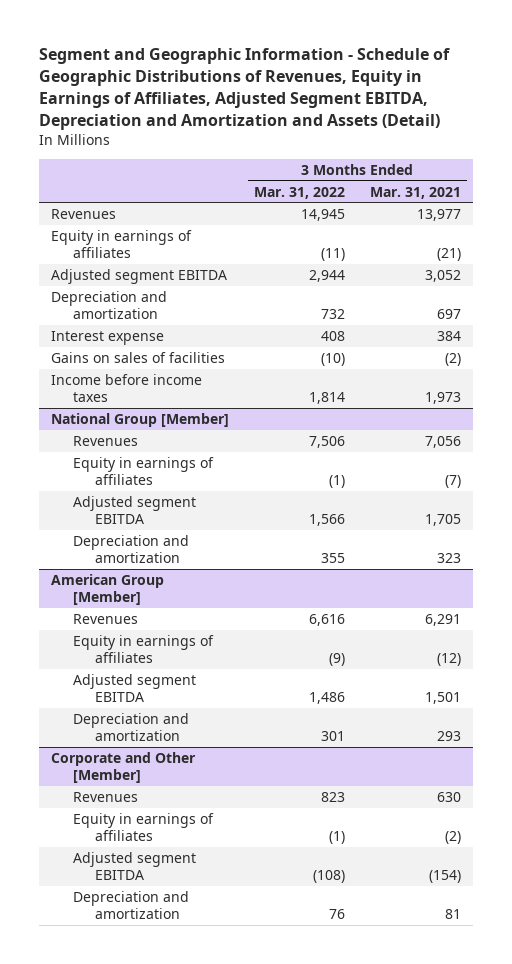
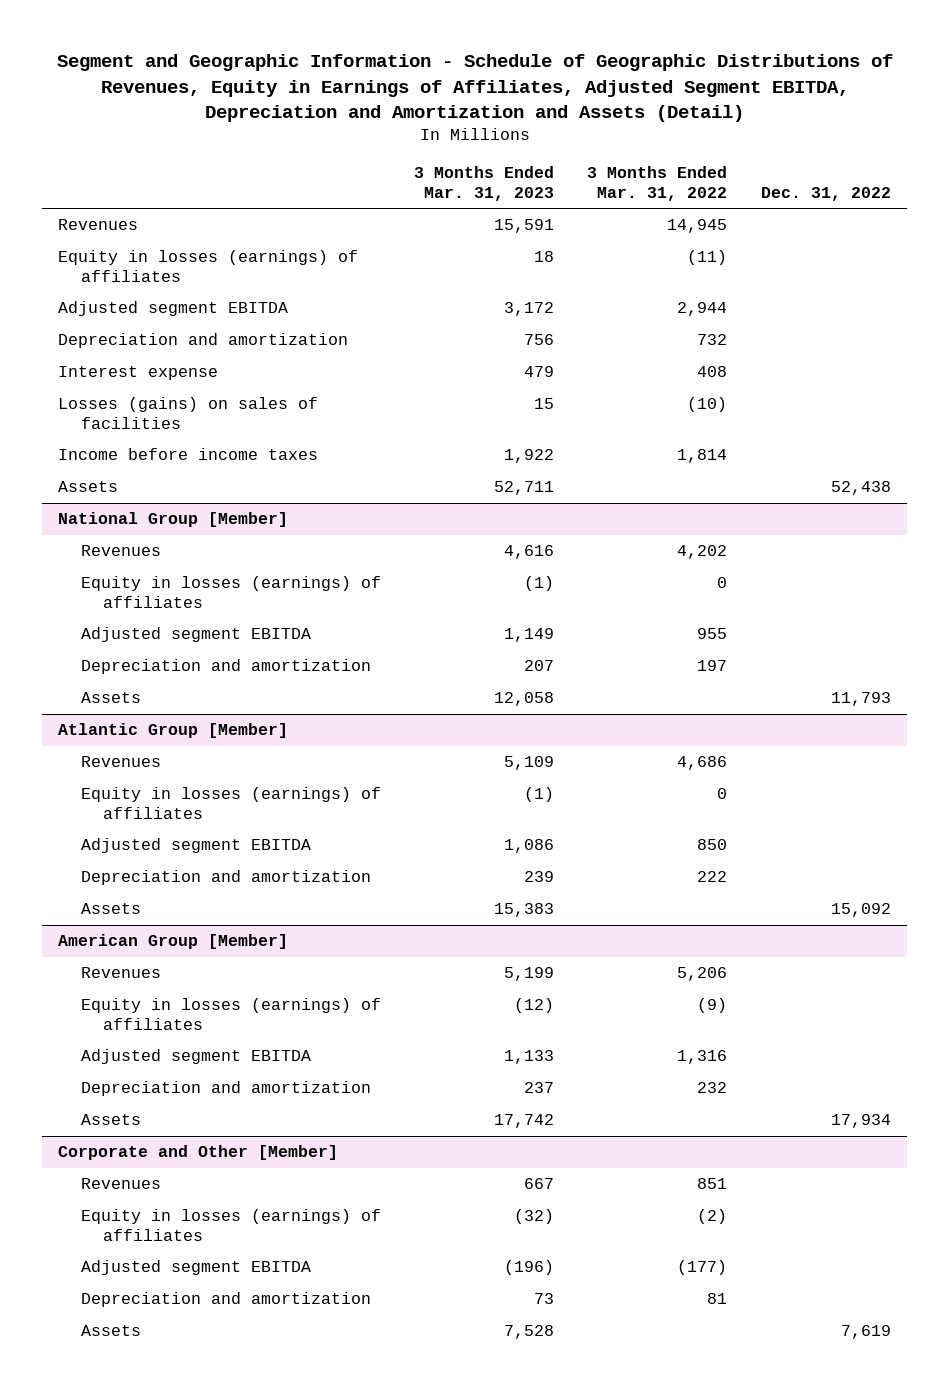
- | 3 Months Ended Mar. 31, 2022 | 3 Months Ended Mar. 31, 2021
+ | 3 Months Ended Mar. 31, 2023 | 3 Months Ended Mar. 31, 2022 | Dec. 31, 2022
- Equity in earnings of affiliates | (11) | (21)
+ Equity in losses (earnings) of affiliates | 18 | (11) |
- Gains on sales of facilities | (10) | (2)
+ Losses (gains) on sales of facilities | 15 | (10) |
+ Assets | 52,711 | | 52,438
@ National Group [Member]
- Revenues | 7,506 | 7,056
- Equity in earnings of affiliates | (1) | (7)
- Adjusted segment EBITDA | 1,566 | 1,705
- Depreciation and amortization | 355 | 323
+ Revenues | 4,616 | 4,202 |
+ Equity in losses (earnings) of affiliates | (1) | 0 |
+ Adjusted segment EBITDA | 1,149 | 955 |
+ Depreciation and amortization | 207 | 197 |
+ Assets | 12,058 | | 11,793
+ Atlantic Group [Member]
+ Revenues | 5,109 | 4,686 |
+ Equity in losses (earnings) of affiliates | (1) | 0 |
+ Adjusted segment EBITDA | 1,086 | 850 |
+ Depreciation and amortization | 239 | 222 |
+ Assets | 15,383 | | 15,092
@ American Group [Member]
- Revenues | 6,616 | 6,291
- Equity in earnings of affiliates | (9) | (12)
- Adjusted segment EBITDA | 1,486 | 1,501
- Depreciation and amortization | 301 | 293
+ Revenues | 5,199 | 5,206 |
+ Equity in losses (earnings) of affiliates | (12) | (9) |
+ Adjusted segment EBITDA | 1,133 | 1,316 |
+ Depreciation and amortization | 237 | 232 |
+ Assets | 17,742 | | 17,934
@ Corporate and Other [Member]
- Revenues | 823 | 630
- Equity in earnings of affiliates | (1) | (2)
- Adjusted segment EBITDA | (108) | (154)
- Depreciation and amortization | 76 | 81
+ Revenues | 667 | 851 |
+ Equity in losses (earnings) of affiliates | (32) | (2) |
+ Adjusted segment EBITDA | (196) | (177) |
+ Depreciation and amortization | 73 | 81 |
+ Assets | 7,528 | | 7,619

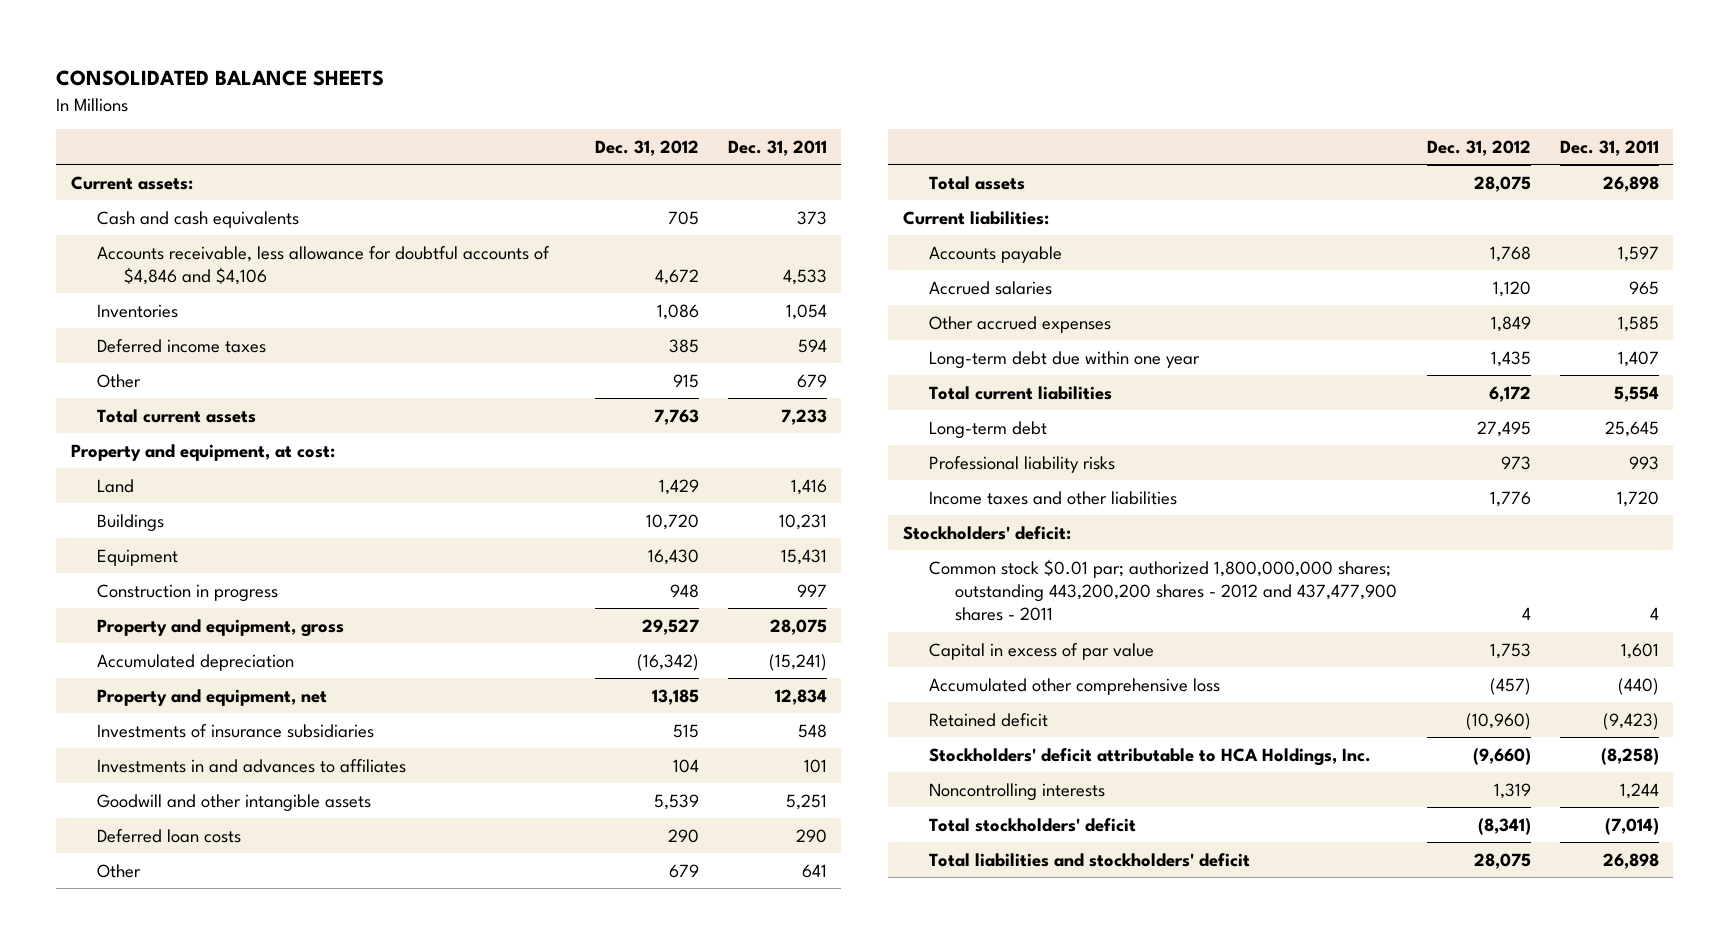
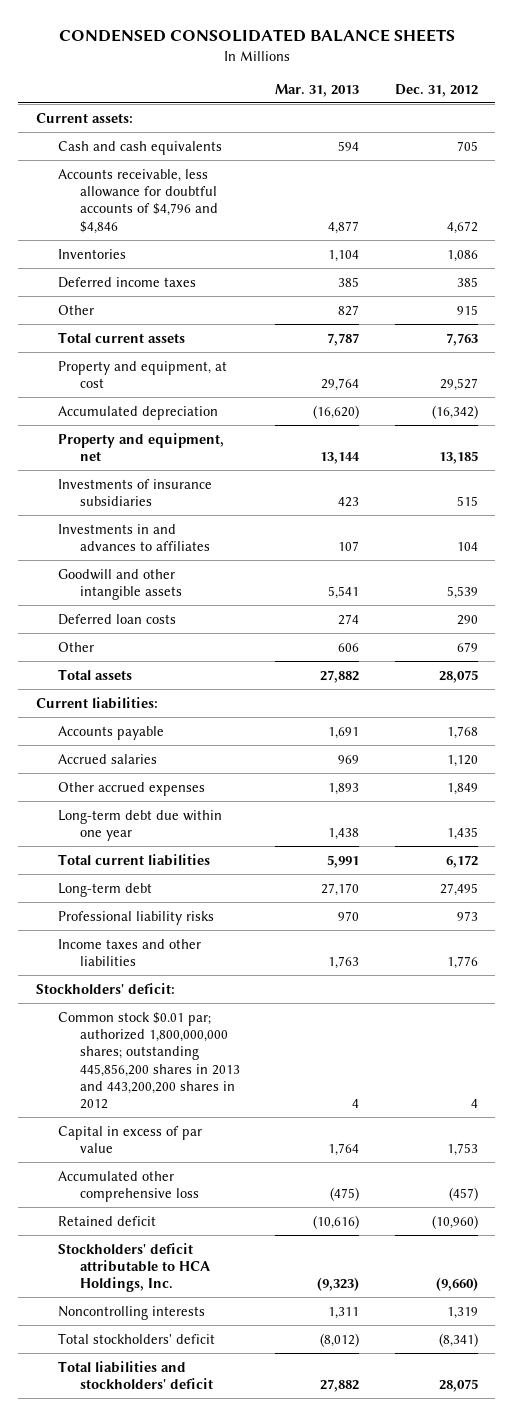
- CONSOLIDATED BALANCE SHEETS
+ CONDENSED CONSOLIDATED BALANCE SHEETS
- | Dec. 31, 2012 | Dec. 31, 2011
+ | Mar. 31, 2013 | Dec. 31, 2012
- Accounts receivable, less allowance for doubtful accounts of $4,846 and $4,106 | 4,672 | 4,533
+ Accounts receivable, less allowance for doubtful accounts of $4,796 and $4,846 | 4,877 | 4,672
- Property and equipment, at cost:
- Land | 1,429 | 1,416
- Buildings | 10,720 | 10,231
- Equipment | 16,430 | 15,431
- Construction in progress | 948 | 997
- Property and equipment, gross | 29,527 | 28,075
+ Property and equipment, at cost | 29,764 | 29,527
- Common stock $0.01 par; authorized 1,800,000,000 shares; outstanding 443,200,200 shares - 2012 and 437,477,900 shares - 2011 | 4 | 4
+ Common stock $0.01 par; authorized 1,800,000,000 shares; outstanding 445,856,200 shares in 2013 and 443,200,200 shares in 2012 | 4 | 4

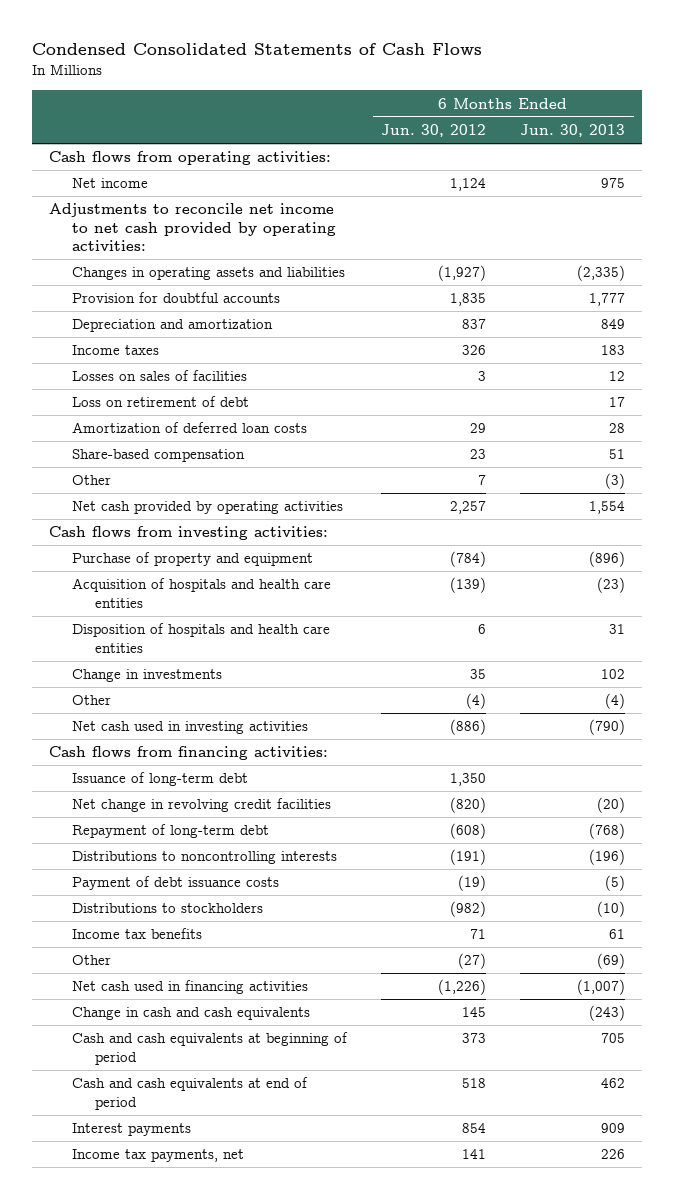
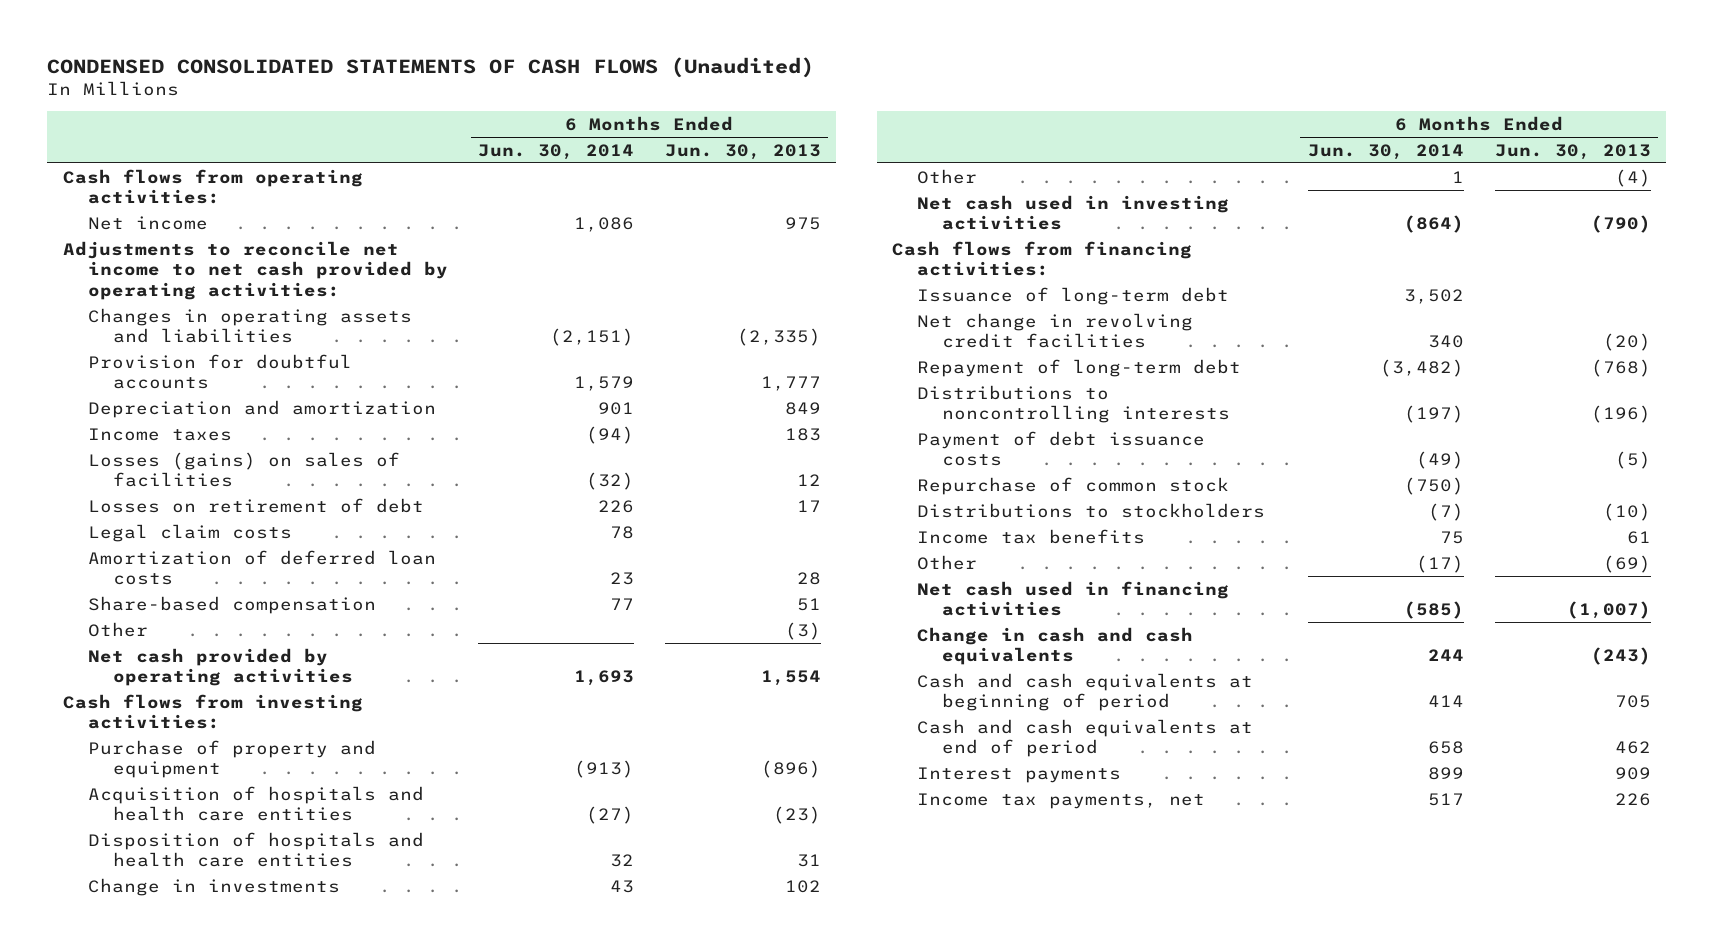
- Condensed Consolidated Statements of Cash Flows
+ CONDENSED CONSOLIDATED STATEMENTS OF CASH FLOWS (Unaudited)
- | 6 Months Ended Jun. 30, 2012 | 6 Months Ended Jun. 30, 2013
+ | 6 Months Ended Jun. 30, 2014 | 6 Months Ended Jun. 30, 2013
- Losses on sales of facilities | 3 | 12
- Loss on retirement of debt | | 17
+ Losses (gains) on sales of facilities | (32) | 12
+ Losses on retirement of debt | 226 | 17
+ Legal claim costs | 78 |
+ Repurchase of common stock | (750) |

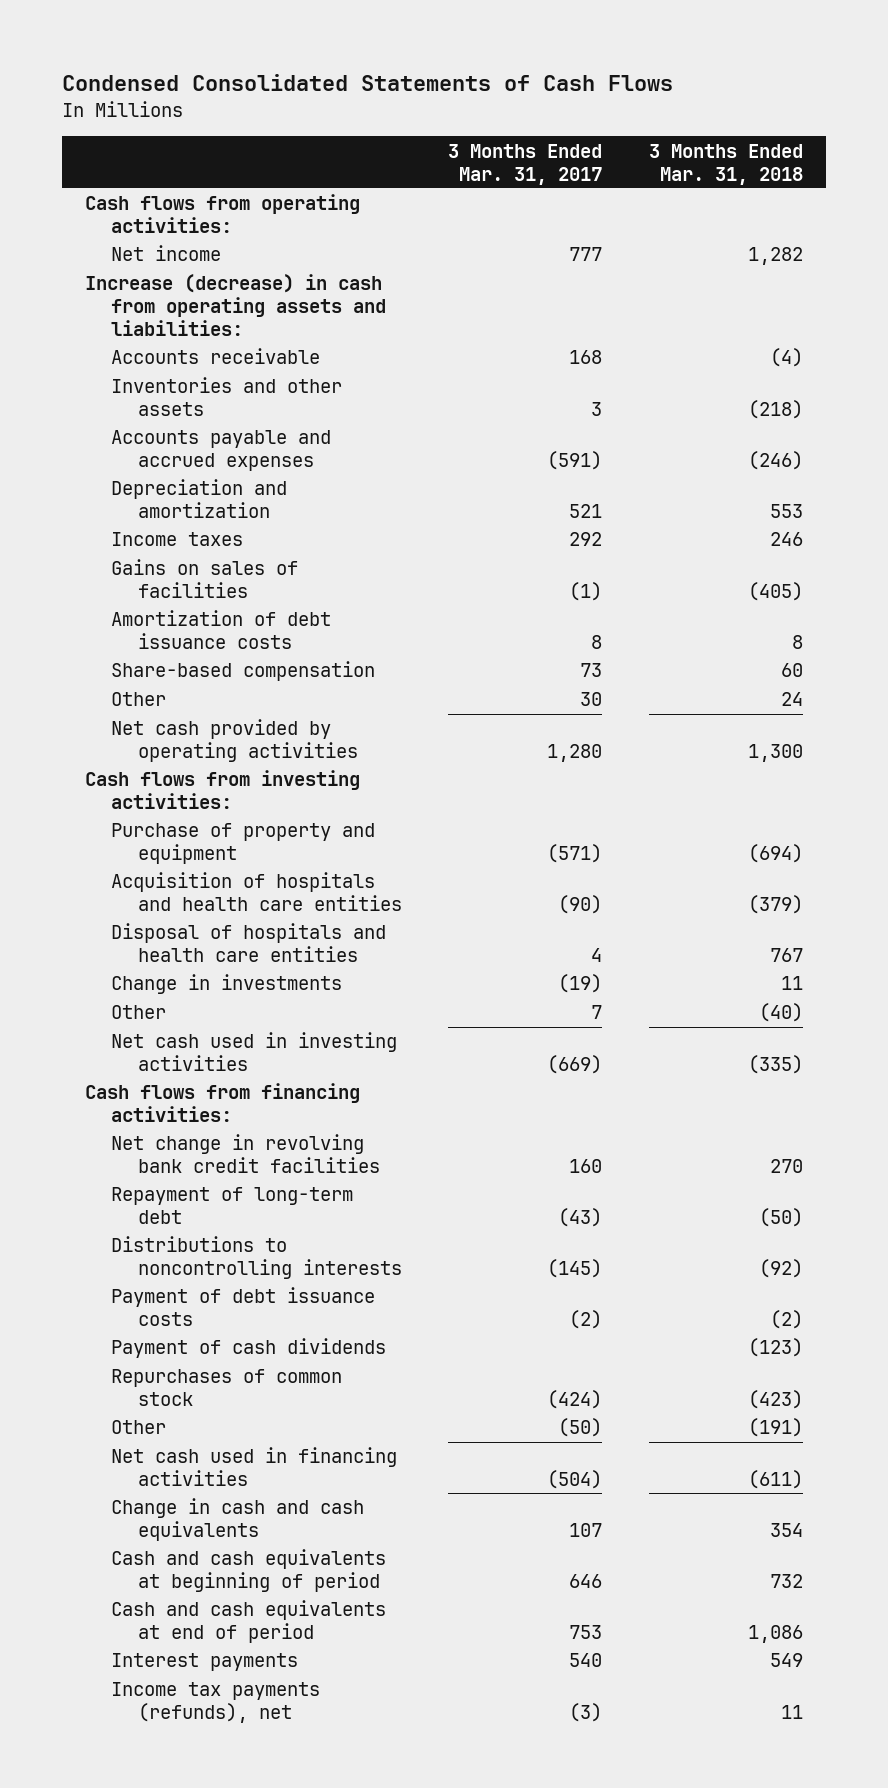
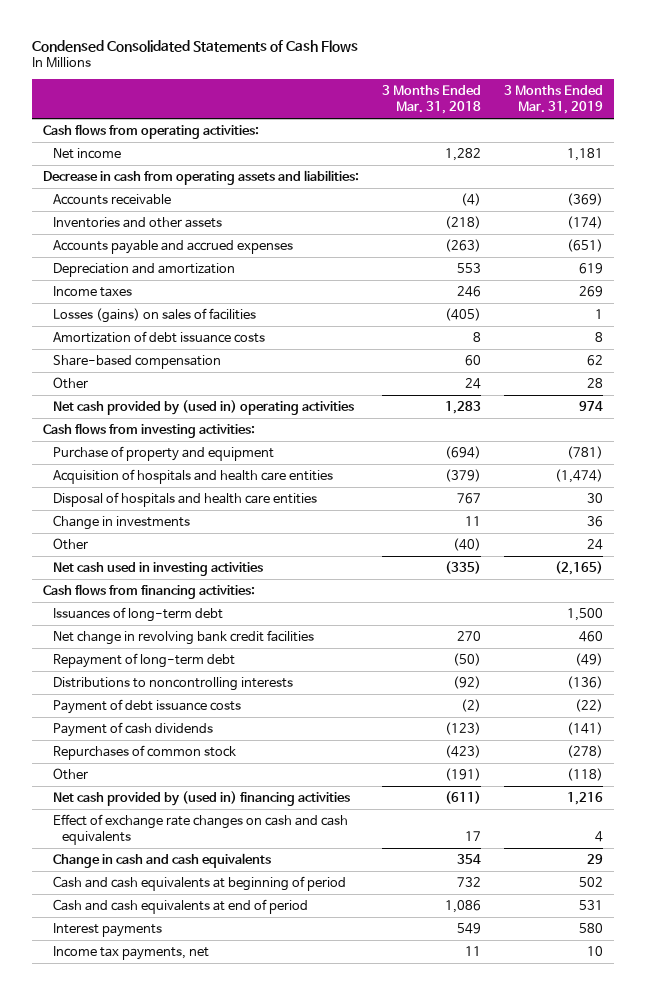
- | 3 Months Ended Mar. 31, 2017 | 3 Months Ended Mar. 31, 2018
+ | 3 Months Ended Mar. 31, 2018 | 3 Months Ended Mar. 31, 2019
- Increase (decrease) in cash from operating assets and liabilities:
+ Decrease in cash from operating assets and liabilities:
- Accounts payable and accrued expenses | (591) | (246)
+ Accounts payable and accrued expenses | (263) | (651)
- Gains on sales of facilities | (1) | (405)
+ Losses (gains) on sales of facilities | (405) | 1
- Net cash provided by operating activities | 1,280 | 1,300
+ Net cash provided by (used in) operating activities | 1,283 | 974
+ Issuances of long-term debt | | 1,500
- Net cash used in financing activities | (504) | (611)
+ Net cash provided by (used in) financing activities | (611) | 1,216
+ Effect of exchange rate changes on cash and cash equivalents | 17 | 4
- Income tax payments (refunds), net | (3) | 11
+ Income tax payments, net | 11 | 10

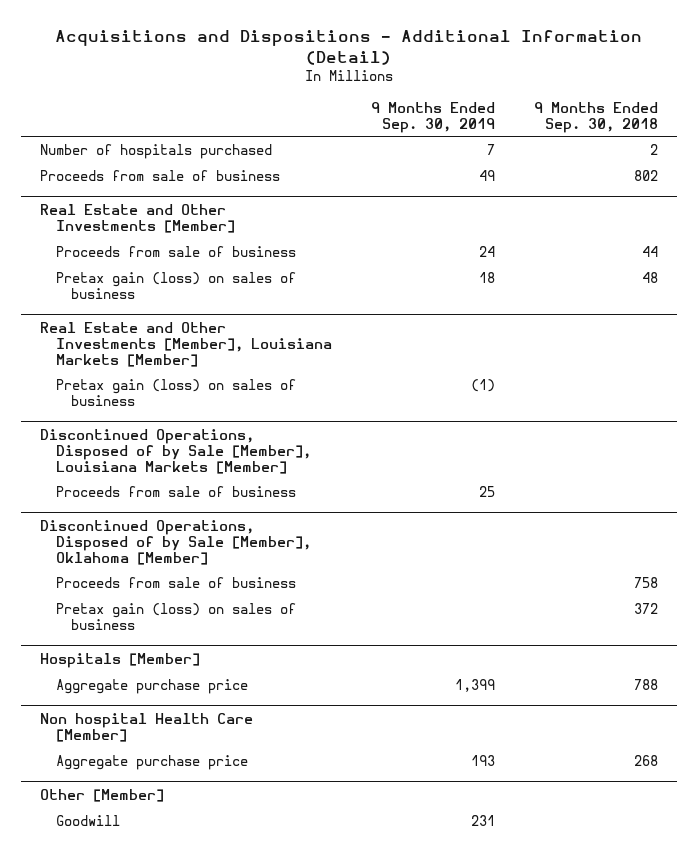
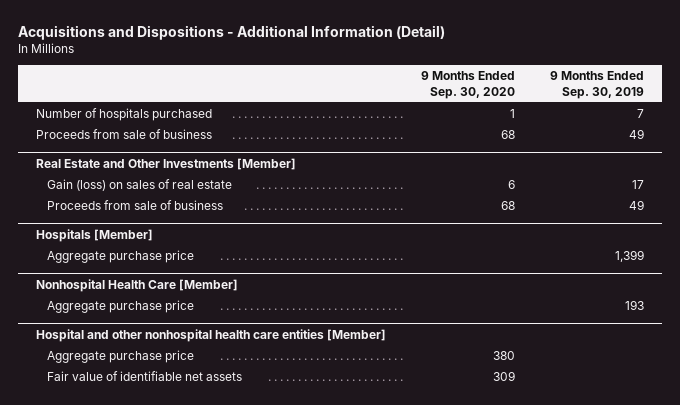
- | 9 Months Ended Sep. 30, 2019 | 9 Months Ended Sep. 30, 2018
+ | 9 Months Ended Sep. 30, 2020 | 9 Months Ended Sep. 30, 2019
@ Real Estate and Other Investments [Member]
- Proceeds from sale of business | 24 | 44
- Pretax gain (loss) on sales of business | 18 | 48
- Real Estate and Other Investments [Member], Louisiana Markets [Member]
- Pretax gain (loss) on sales of business | (1) |
- Discontinued Operations, Disposed of by Sale [Member], Louisiana Markets [Member]
- Proceeds from sale of business | 25 |
- Discontinued Operations, Disposed of by Sale [Member], Oklahoma [Member]
- Proceeds from sale of business | | 758
- Pretax gain (loss) on sales of business | | 372
@ Real Estate and Other Investments [Member]
+ Gain (loss) on sales of real estate | 6 | 17
+ Proceeds from sale of business | 68 | 49
- Non hospital Health Care [Member]
+ Nonhospital Health Care [Member]
- Other [Member]
- Goodwill | 231 |
+ Hospital and other nonhospital health care entities [Member]
+ Aggregate purchase price | 380 |
+ Fair value of identifiable net assets | 309 |

